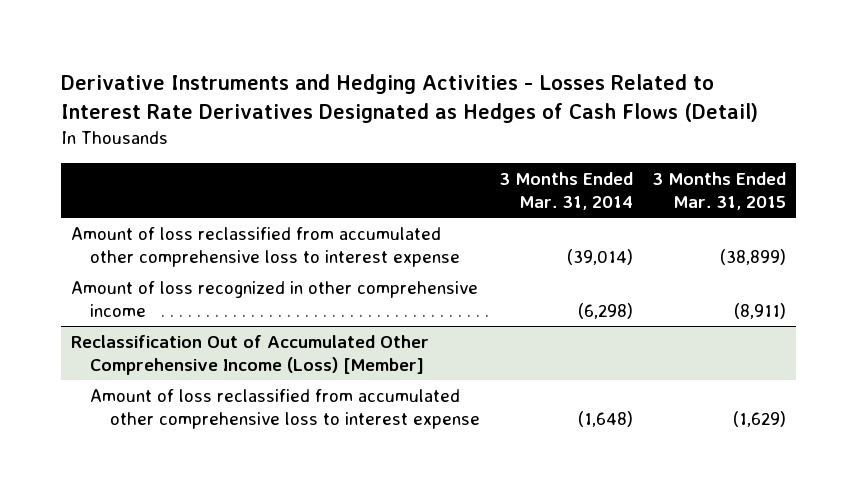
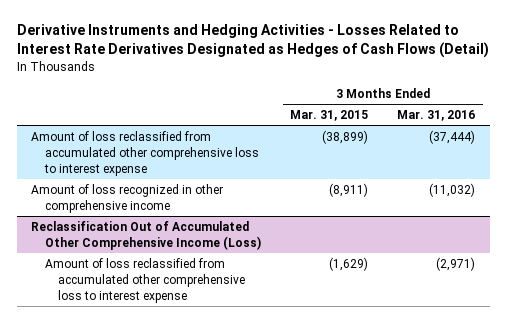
- | 3 Months Ended Mar. 31, 2014 | 3 Months Ended Mar. 31, 2015
+ | 3 Months Ended Mar. 31, 2015 | 3 Months Ended Mar. 31, 2016
- Reclassification Out of Accumulated Other Comprehensive Income (Loss) [Member]
+ Reclassification Out of Accumulated Other Comprehensive Income (Loss)

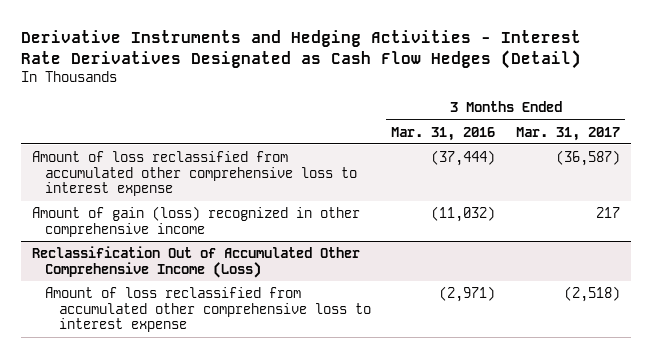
- Derivative Instruments and Hedging Activities - Losses Related to Interest Rate Derivatives Designated as Hedges of Cash Flows (Detail)
+ Derivative Instruments and Hedging Activities - Interest Rate Derivatives Designated as Cash Flow Hedges (Detail)
- | 3 Months Ended Mar. 31, 2015 | 3 Months Ended Mar. 31, 2016
+ | 3 Months Ended Mar. 31, 2016 | 3 Months Ended Mar. 31, 2017
- Amount of loss recognized in other comprehensive income | (8,911) | (11,032)
+ Amount of gain (loss) recognized in other comprehensive income | (11,032) | 217

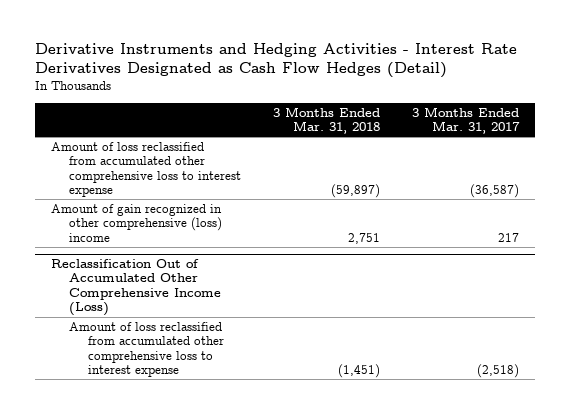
- | 3 Months Ended Mar. 31, 2016 | 3 Months Ended Mar. 31, 2017
+ | 3 Months Ended Mar. 31, 2018 | 3 Months Ended Mar. 31, 2017
- Amount of gain (loss) recognized in other comprehensive income | (11,032) | 217
+ Amount of gain recognized in other comprehensive (loss) income | 2,751 | 217

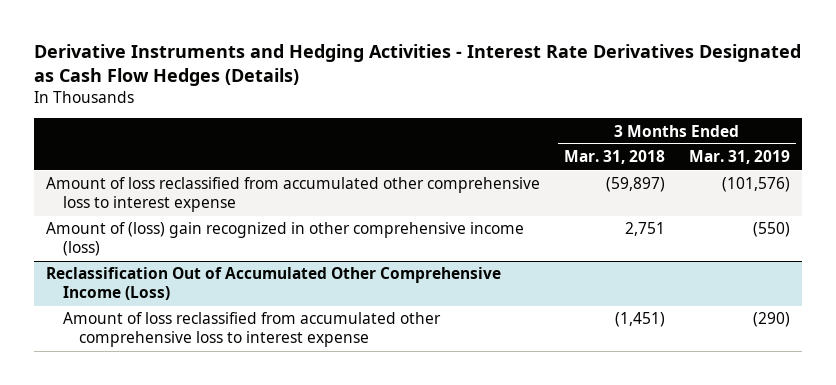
- Derivative Instruments and Hedging Activities - Interest Rate Derivatives Designated as Cash Flow Hedges (Detail)
+ Derivative Instruments and Hedging Activities - Interest Rate Derivatives Designated as Cash Flow Hedges (Details)
- | 3 Months Ended Mar. 31, 2018 | 3 Months Ended Mar. 31, 2017
+ | 3 Months Ended Mar. 31, 2018 | 3 Months Ended Mar. 31, 2019
- Amount of gain recognized in other comprehensive (loss) income | 2,751 | 217
+ Amount of (loss) gain recognized in other comprehensive income (loss) | 2,751 | (550)

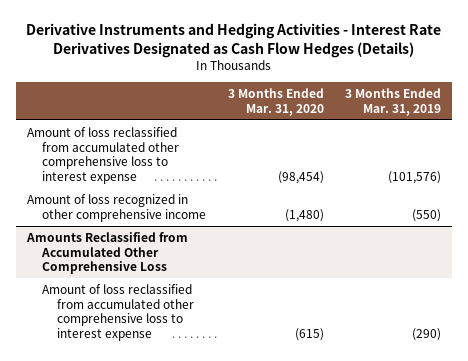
- | 3 Months Ended Mar. 31, 2018 | 3 Months Ended Mar. 31, 2019
+ | 3 Months Ended Mar. 31, 2020 | 3 Months Ended Mar. 31, 2019
- Amount of (loss) gain recognized in other comprehensive income (loss) | 2,751 | (550)
- Reclassification Out of Accumulated Other Comprehensive Income (Loss)
+ Amount of loss recognized in other comprehensive income | (1,480) | (550)
+ Amounts Reclassified from Accumulated Other Comprehensive Loss

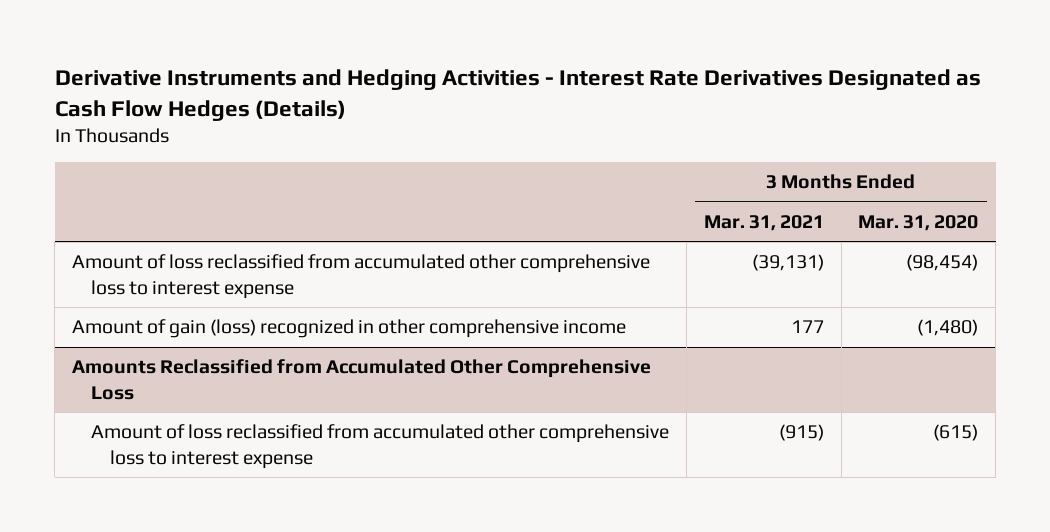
- | 3 Months Ended Mar. 31, 2020 | 3 Months Ended Mar. 31, 2019
+ | 3 Months Ended Mar. 31, 2021 | 3 Months Ended Mar. 31, 2020
- Amount of loss recognized in other comprehensive income | (1,480) | (550)
+ Amount of gain (loss) recognized in other comprehensive income | 177 | (1,480)

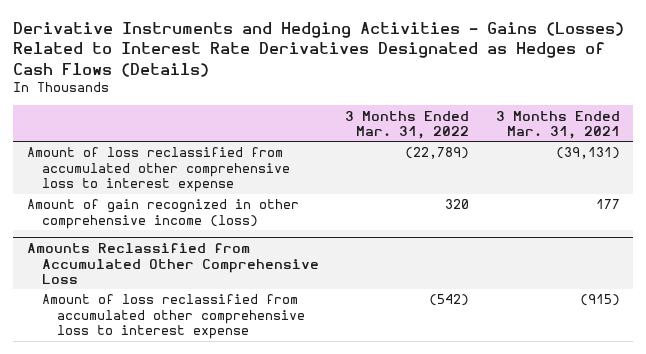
- Derivative Instruments and Hedging Activities - Interest Rate Derivatives Designated as Cash Flow Hedges (Details)
+ Derivative Instruments and Hedging Activities - Gains (Losses) Related to Interest Rate Derivatives Designated as Hedges of Cash Flows (Details)
- | 3 Months Ended Mar. 31, 2021 | 3 Months Ended Mar. 31, 2020
+ | 3 Months Ended Mar. 31, 2022 | 3 Months Ended Mar. 31, 2021
- Amount of gain (loss) recognized in other comprehensive income | 177 | (1,480)
+ Amount of gain recognized in other comprehensive income (loss) | 320 | 177

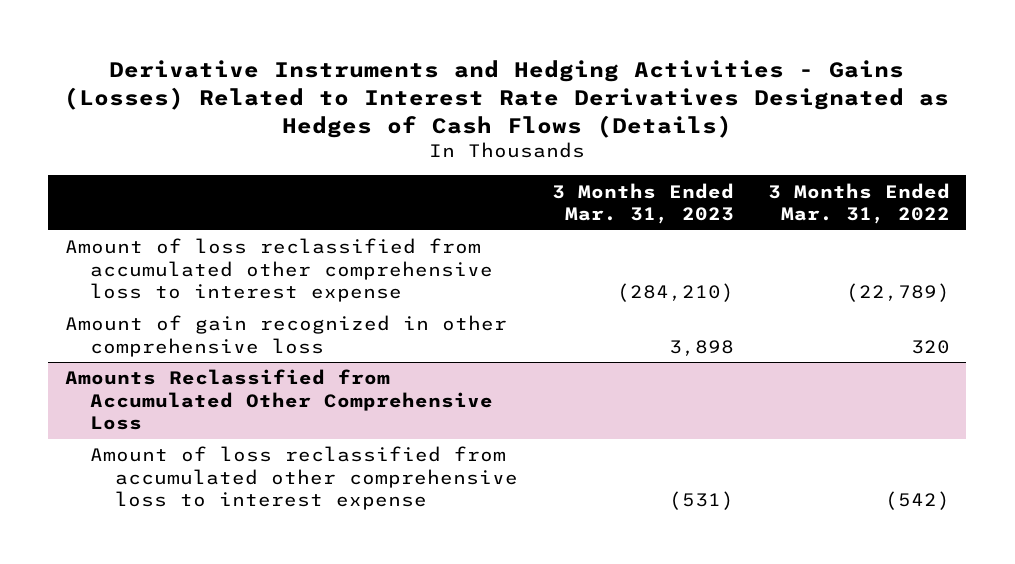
- | 3 Months Ended Mar. 31, 2022 | 3 Months Ended Mar. 31, 2021
+ | 3 Months Ended Mar. 31, 2023 | 3 Months Ended Mar. 31, 2022
- Amount of gain recognized in other comprehensive income (loss) | 320 | 177
+ Amount of gain recognized in other comprehensive loss | 3,898 | 320

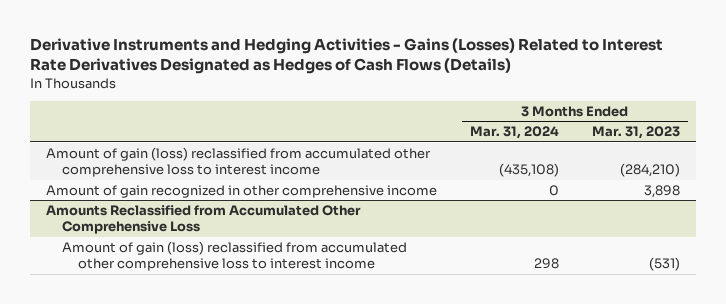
- | 3 Months Ended Mar. 31, 2023 | 3 Months Ended Mar. 31, 2022
+ | 3 Months Ended Mar. 31, 2024 | 3 Months Ended Mar. 31, 2023
- Amount of loss reclassified from accumulated other comprehensive loss to interest expense | (284,210) | (22,789)
- Amount of gain recognized in other comprehensive loss | 3,898 | 320
+ Amount of gain (loss) reclassified from accumulated other comprehensive loss to interest income | (435,108) | (284,210)
+ Amount of gain recognized in other comprehensive income | 0 | 3,898
@ Amounts Reclassified from Accumulated Other Comprehensive Loss
- Amount of loss reclassified from accumulated other comprehensive loss to interest expense | (531) | (542)
+ Amount of gain (loss) reclassified from accumulated other comprehensive loss to interest income | 298 | (531)

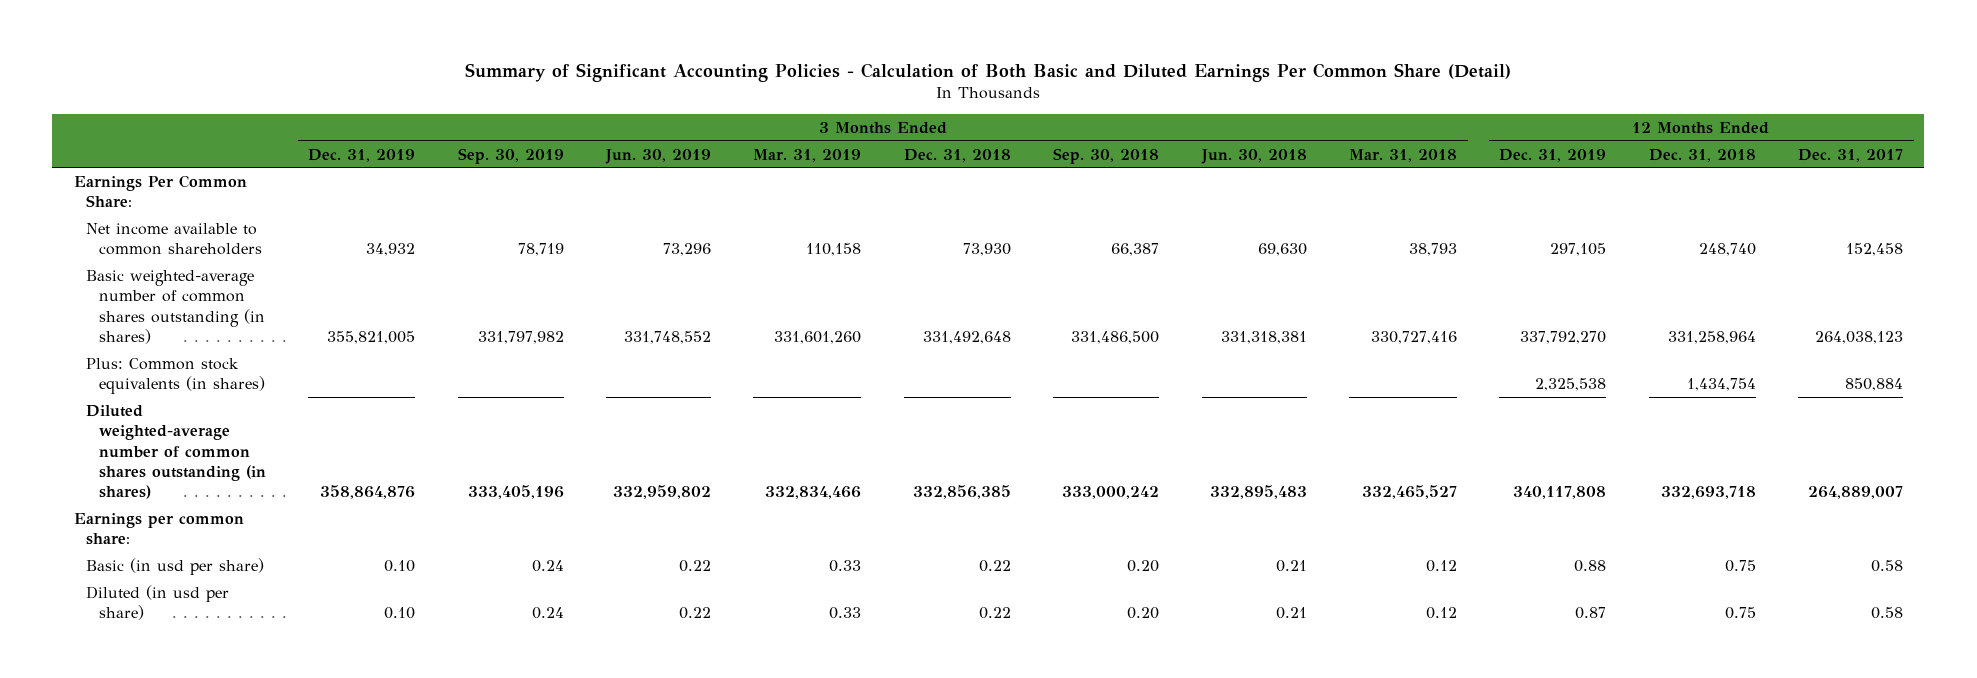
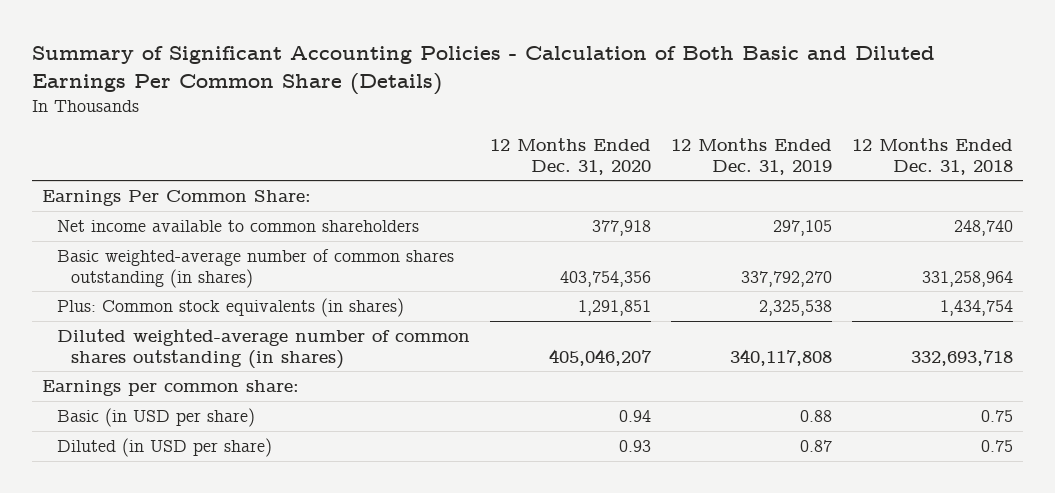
- Summary of Significant Accounting Policies - Calculation of Both Basic and Diluted Earnings Per Common Share (Detail)
+ Summary of Significant Accounting Policies - Calculation of Both Basic and Diluted Earnings Per Common Share (Details)
- | 3 Months Ended Dec. 31, 2019 | 3 Months Ended Sep. 30, 2019 | 3 Months Ended Jun. 30, 2019 | 3 Months Ended Mar. 31, 2019 | 3 Months Ended Dec. 31, 2018 | 3 Months Ended Sep. 30, 2018 | 3 Months Ended Jun. 30, 2018 | 3 Months Ended Mar. 31, 2018 | 12 Months Ended Dec. 31, 2019 | 12 Months Ended Dec. 31, 2018 | 12 Months Ended Dec. 31, 2017
+ | 12 Months Ended Dec. 31, 2020 | 12 Months Ended Dec. 31, 2019 | 12 Months Ended Dec. 31, 2018
- Basic (in usd per share) | 0.10 | 0.24 | 0.22 | 0.33 | 0.22 | 0.20 | 0.21 | 0.12 | 0.88 | 0.75 | 0.58
- Diluted (in usd per share) | 0.10 | 0.24 | 0.22 | 0.33 | 0.22 | 0.20 | 0.21 | 0.12 | 0.87 | 0.75 | 0.58
+ Basic (in USD per share) | 0.94 | 0.88 | 0.75
+ Diluted (in USD per share) | 0.93 | 0.87 | 0.75

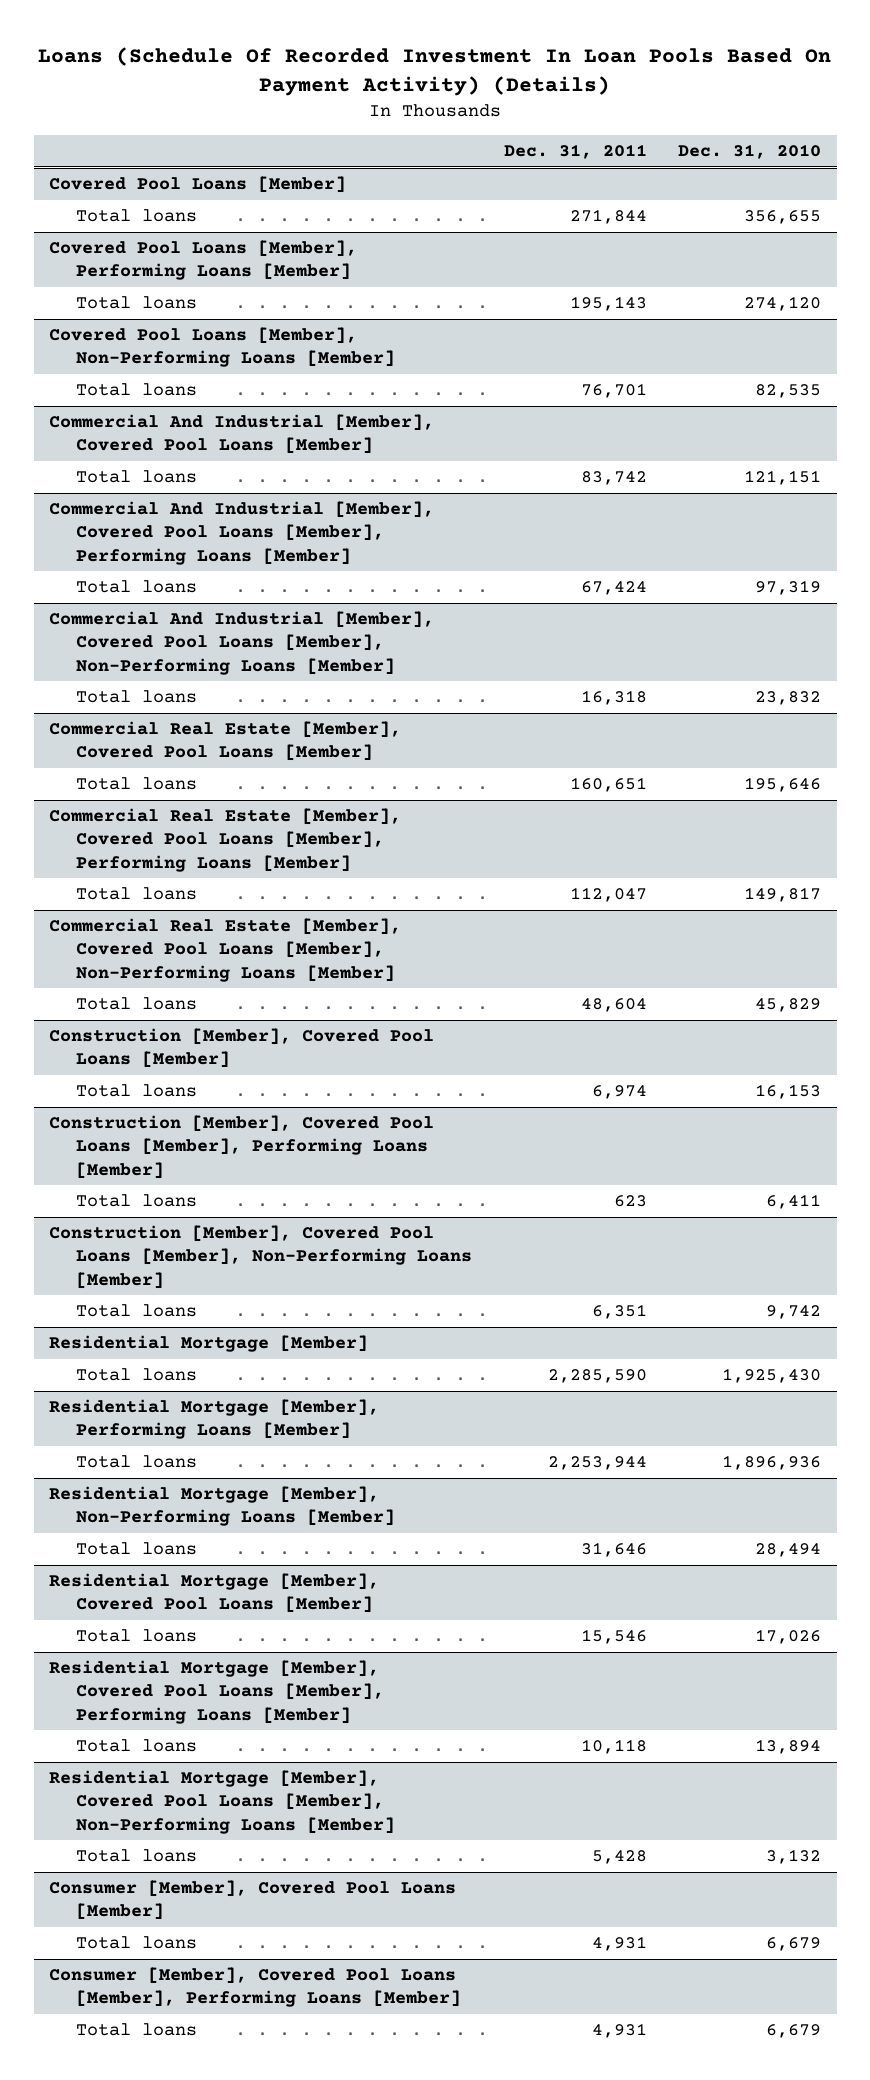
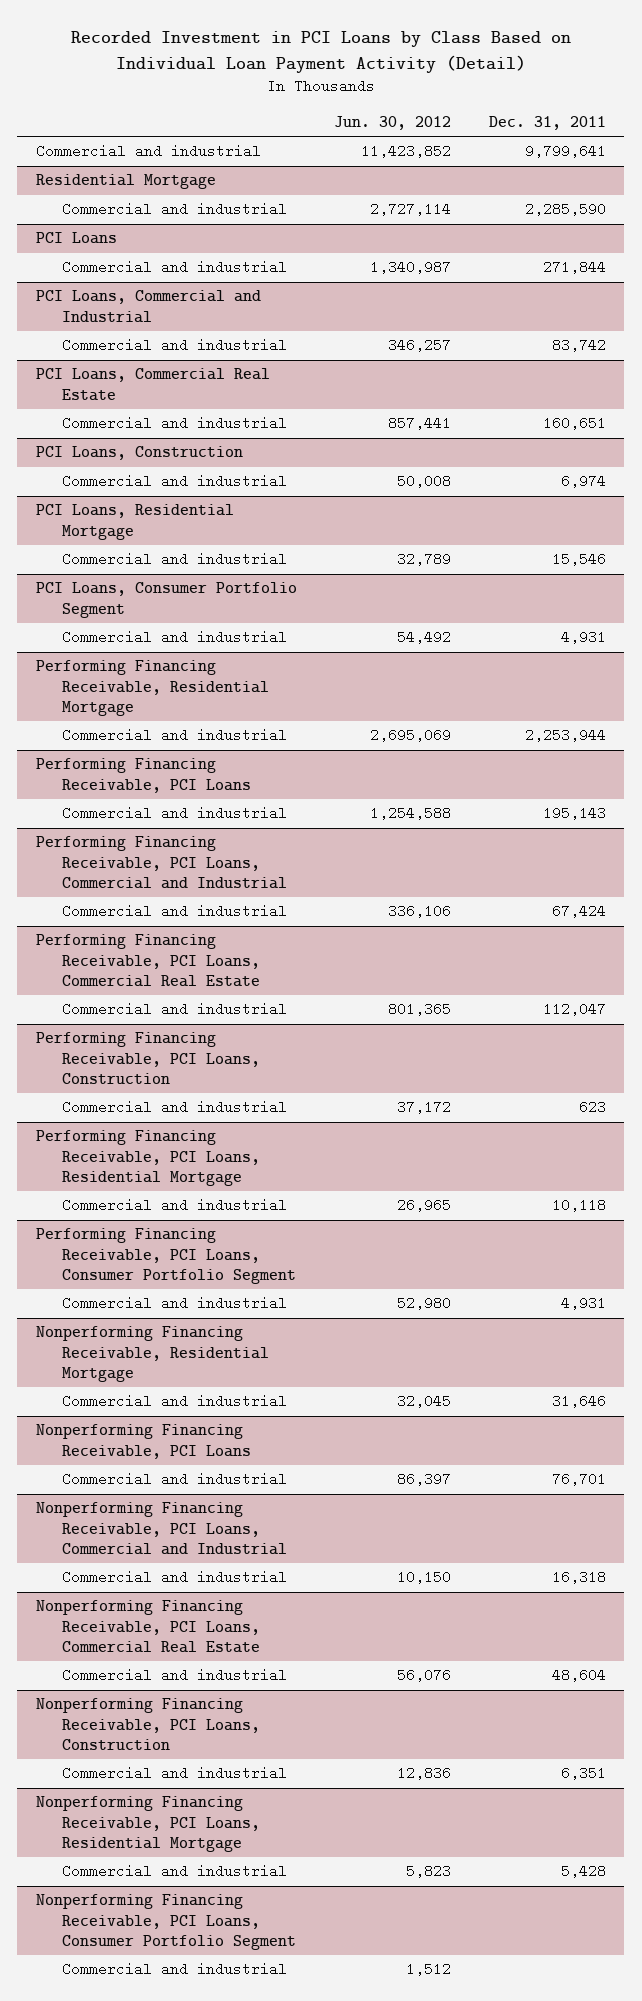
- Loans (Schedule Of Recorded Investment In Loan Pools Based On Payment Activity) (Details)
+ Recorded Investment in PCI Loans by Class Based on Individual Loan Payment Activity (Detail)
- | Dec. 31, 2011 | Dec. 31, 2010
+ | Jun. 30, 2012 | Dec. 31, 2011
- Covered Pool Loans [Member]
- Total loans | 271,844 | 356,655
- Covered Pool Loans [Member], Performing Loans [Member]
- Total loans | 195,143 | 274,120
- Covered Pool Loans [Member], Non-Performing Loans [Member]
- Total loans | 76,701 | 82,535
- Commercial And Industrial [Member], Covered Pool Loans [Member]
- Total loans | 83,742 | 121,151
- Commercial And Industrial [Member], Covered Pool Loans [Member], Performing Loans [Member]
- Total loans | 67,424 | 97,319
- Commercial And Industrial [Member], Covered Pool Loans [Member], Non-Performing Loans [Member]
- Total loans | 16,318 | 23,832
- Commercial Real Estate [Member], Covered Pool Loans [Member]
- Total loans | 160,651 | 195,646
- Commercial Real Estate [Member], Covered Pool Loans [Member], Performing Loans [Member]
- Total loans | 112,047 | 149,817
- Commercial Real Estate [Member], Covered Pool Loans [Member], Non-Performing Loans [Member]
- Total loans | 48,604 | 45,829
- Construction [Member], Covered Pool Loans [Member]
- Total loans | 6,974 | 16,153
- Construction [Member], Covered Pool Loans [Member], Performing Loans [Member]
- Total loans | 623 | 6,411
- Construction [Member], Covered Pool Loans [Member], Non-Performing Loans [Member]
- Total loans | 6,351 | 9,742
- Residential Mortgage [Member]
- Total loans | 2,285,590 | 1,925,430
- Residential Mortgage [Member], Performing Loans [Member]
- Total loans | 2,253,944 | 1,896,936
- Residential Mortgage [Member], Non-Performing Loans [Member]
- Total loans | 31,646 | 28,494
- Residential Mortgage [Member], Covered Pool Loans [Member]
- Total loans | 15,546 | 17,026
- Residential Mortgage [Member], Covered Pool Loans [Member], Performing Loans [Member]
- Total loans | 10,118 | 13,894
- Residential Mortgage [Member], Covered Pool Loans [Member], Non-Performing Loans [Member]
- Total loans | 5,428 | 3,132
- Consumer [Member], Covered Pool Loans [Member]
- Total loans | 4,931 | 6,679
- Consumer [Member], Covered Pool Loans [Member], Performing Loans [Member]
- Total loans | 4,931 | 6,679
+ Commercial and industrial | 11,423,852 | 9,799,641
+ Residential Mortgage
+ Commercial and industrial | 2,727,114 | 2,285,590
+ PCI Loans
+ Commercial and industrial | 1,340,987 | 271,844
+ PCI Loans, Commercial and Industrial
+ Commercial and industrial | 346,257 | 83,742
+ PCI Loans, Commercial Real Estate
+ Commercial and industrial | 857,441 | 160,651
+ PCI Loans, Construction
+ Commercial and industrial | 50,008 | 6,974
+ PCI Loans, Residential Mortgage
+ Commercial and industrial | 32,789 | 15,546
+ PCI Loans, Consumer Portfolio Segment
+ Commercial and industrial | 54,492 | 4,931
+ Performing Financing Receivable, Residential Mortgage
+ Commercial and industrial | 2,695,069 | 2,253,944
+ Performing Financing Receivable, PCI Loans
+ Commercial and industrial | 1,254,588 | 195,143
+ Performing Financing Receivable, PCI Loans, Commercial and Industrial
+ Commercial and industrial | 336,106 | 67,424
+ Performing Financing Receivable, PCI Loans, Commercial Real Estate
+ Commercial and industrial | 801,365 | 112,047
+ Performing Financing Receivable, PCI Loans, Construction
+ Commercial and industrial | 37,172 | 623
+ Performing Financing Receivable, PCI Loans, Residential Mortgage
+ Commercial and industrial | 26,965 | 10,118
+ Performing Financing Receivable, PCI Loans, Consumer Portfolio Segment
+ Commercial and industrial | 52,980 | 4,931
+ Nonperforming Financing Receivable, Residential Mortgage
+ Commercial and industrial | 32,045 | 31,646
+ Nonperforming Financing Receivable, PCI Loans
+ Commercial and industrial | 86,397 | 76,701
+ Nonperforming Financing Receivable, PCI Loans, Commercial and Industrial
+ Commercial and industrial | 10,150 | 16,318
+ Nonperforming Financing Receivable, PCI Loans, Commercial Real Estate
+ Commercial and industrial | 56,076 | 48,604
+ Nonperforming Financing Receivable, PCI Loans, Construction
+ Commercial and industrial | 12,836 | 6,351
+ Nonperforming Financing Receivable, PCI Loans, Residential Mortgage
+ Commercial and industrial | 5,823 | 5,428
+ Nonperforming Financing Receivable, PCI Loans, Consumer Portfolio Segment
+ Commercial and industrial | 1,512 |

